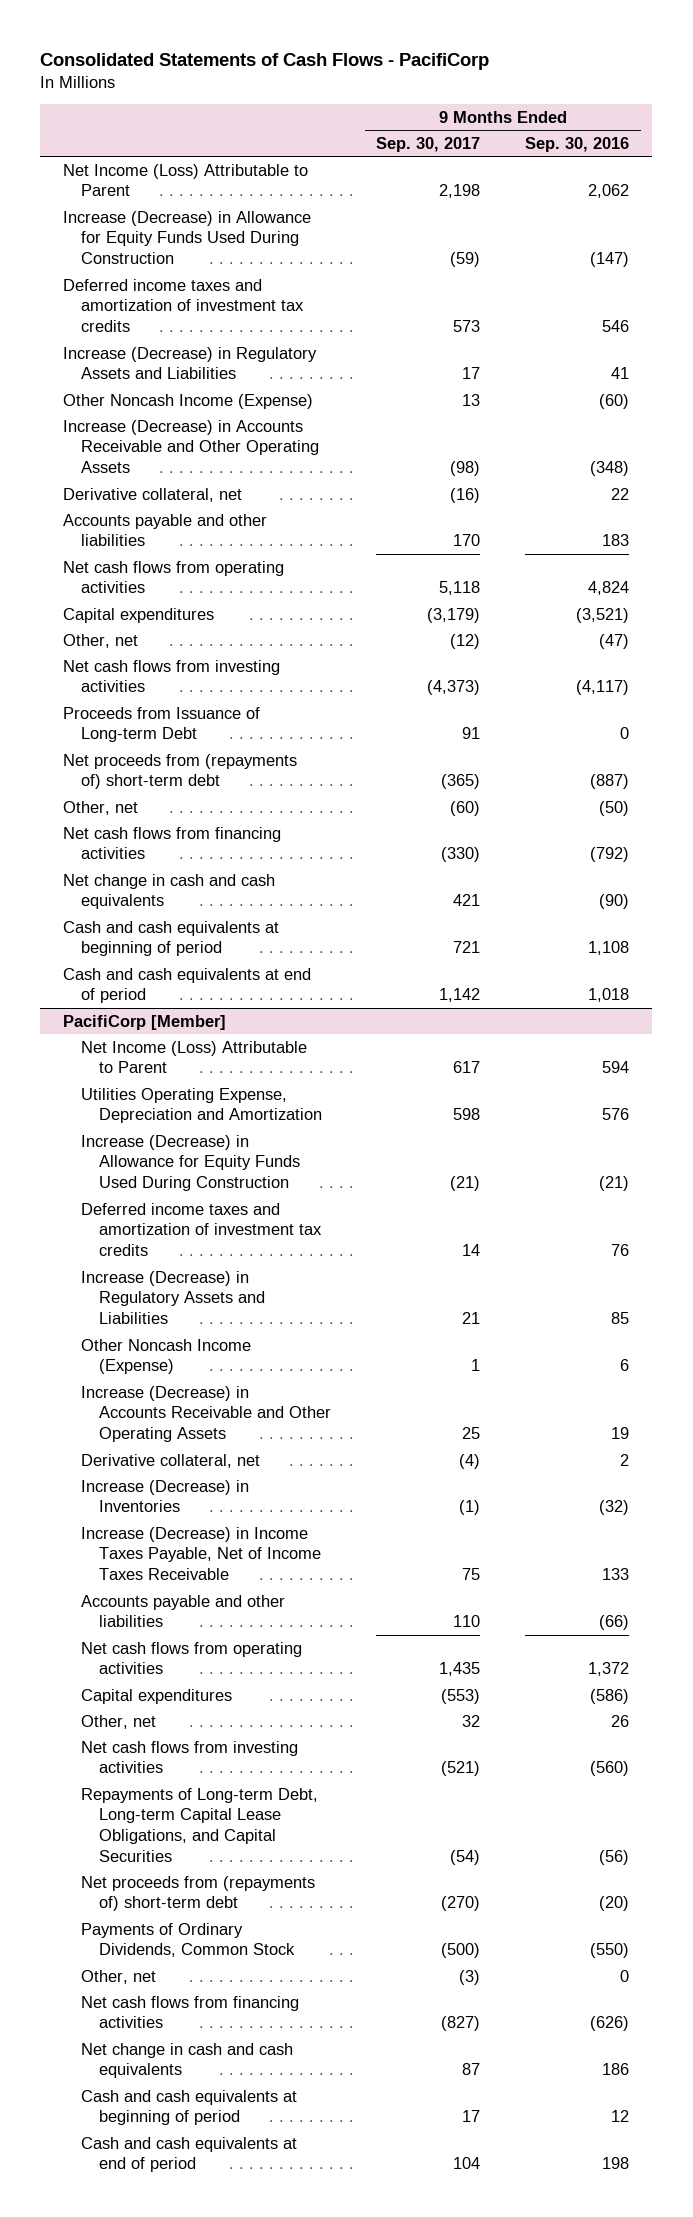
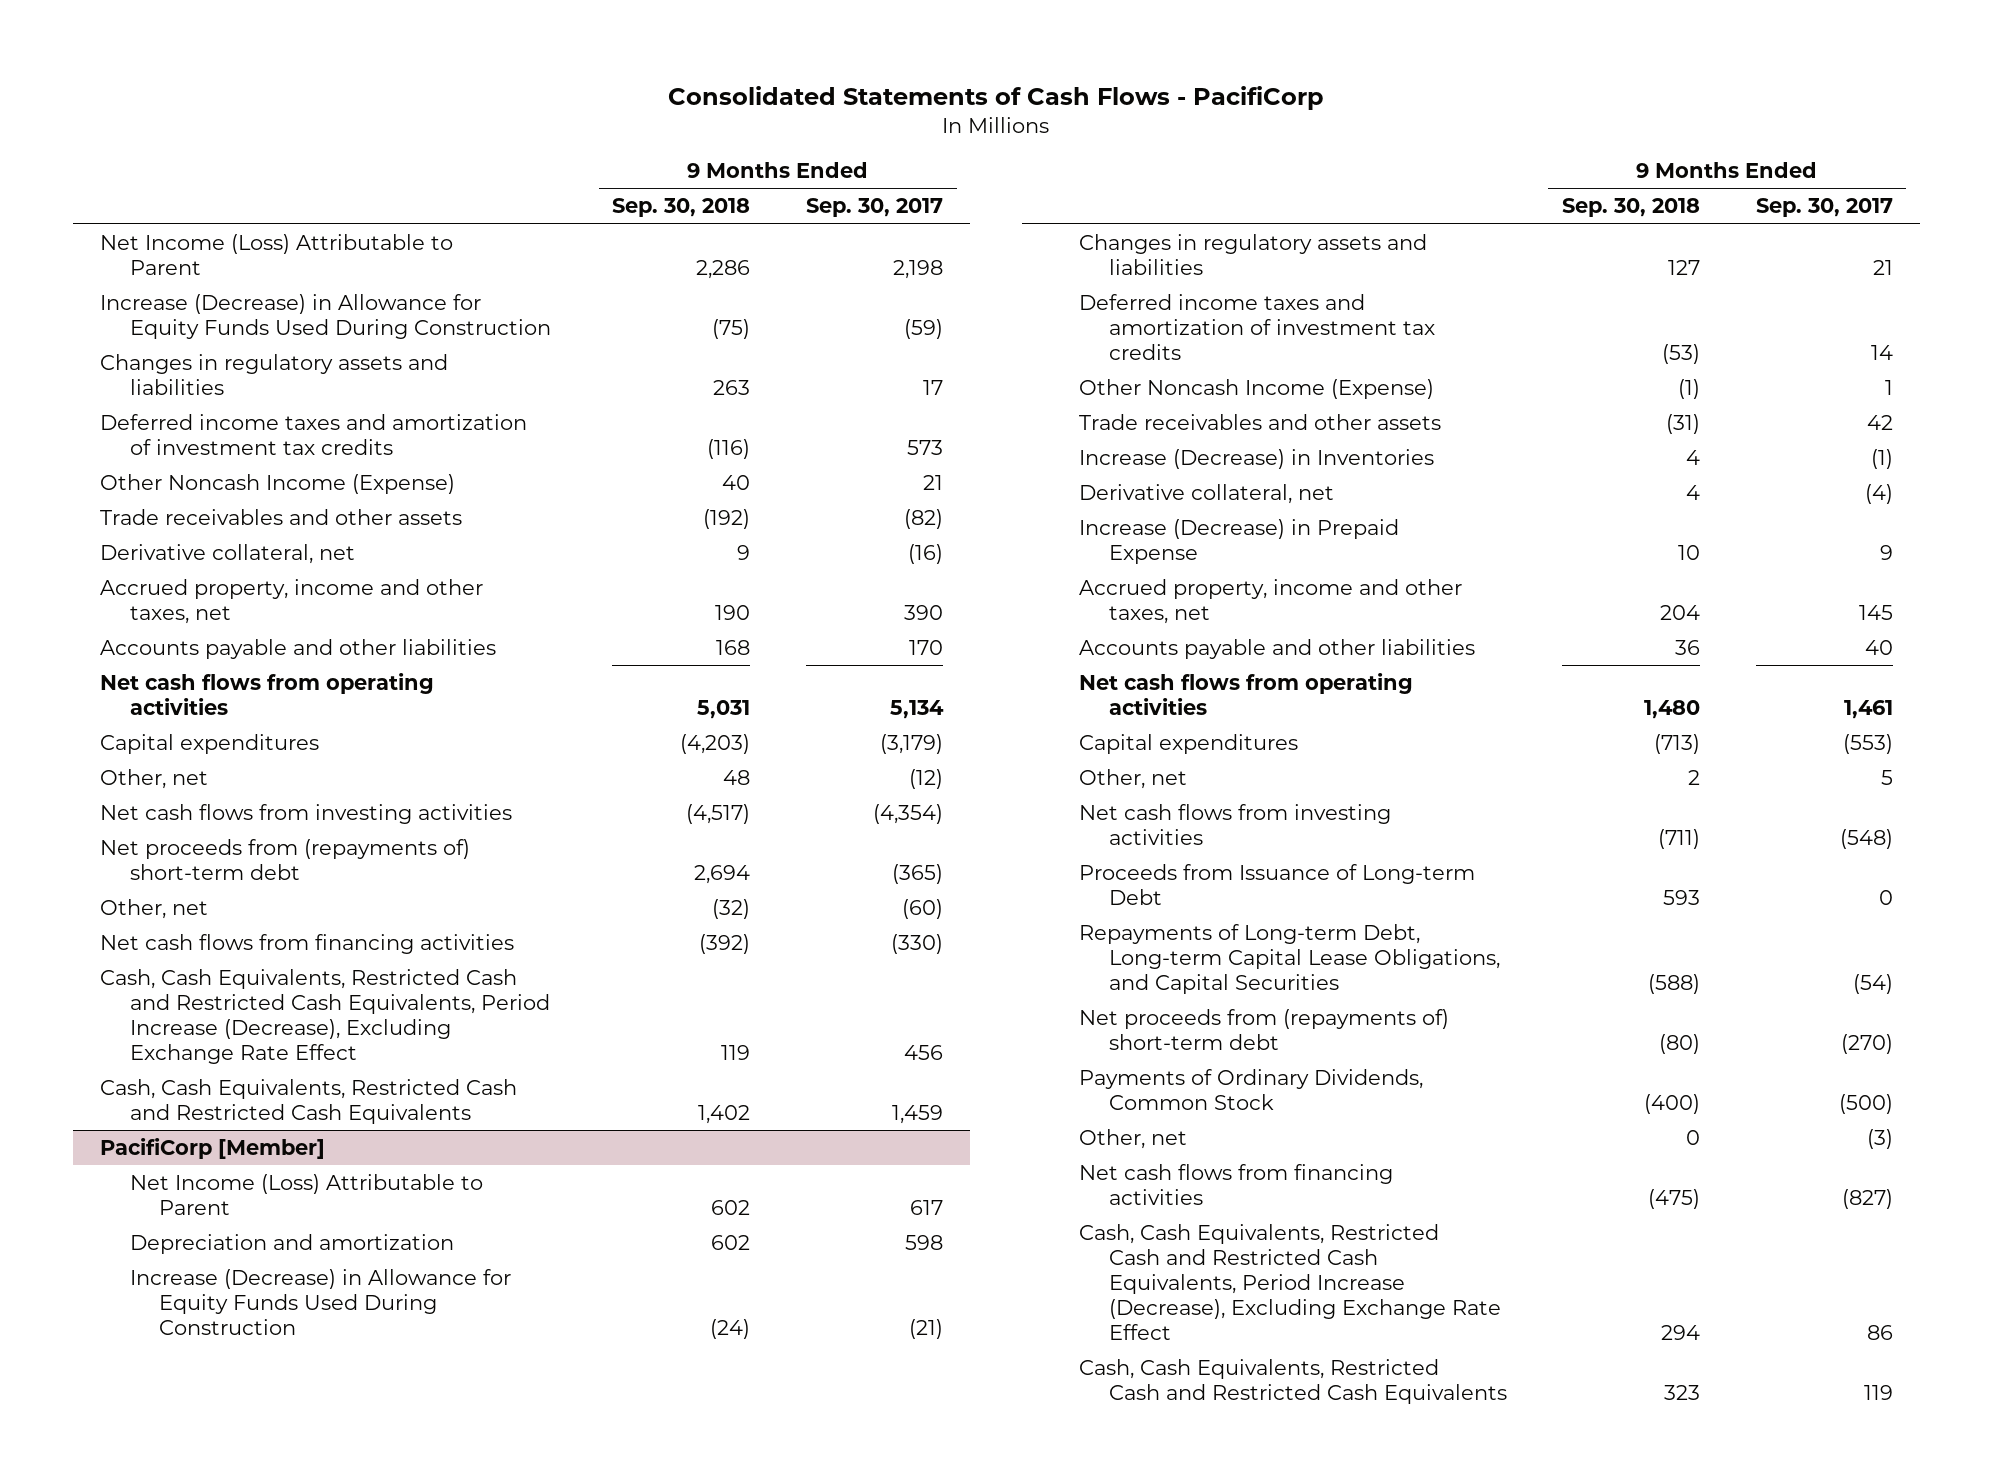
- | 9 Months Ended Sep. 30, 2017 | 9 Months Ended Sep. 30, 2016
+ | 9 Months Ended Sep. 30, 2018 | 9 Months Ended Sep. 30, 2017
+ Changes in regulatory assets and liabilities | 263 | 17
- Increase (Decrease) in Regulatory Assets and Liabilities | 17 | 41
- Other Noncash Income (Expense) | 13 | (60)
- Increase (Decrease) in Accounts Receivable and Other Operating Assets | (98) | (348)
+ Other Noncash Income (Expense) | 40 | 21
+ Trade receivables and other assets | (192) | (82)
+ Accrued property, income and other taxes, net | 190 | 390
- Net cash flows from operating activities | 5,118 | 4,824
+ Net cash flows from operating activities | 5,031 | 5,134
- Net cash flows from investing activities | (4,373) | (4,117)
- Proceeds from Issuance of Long-term Debt | 91 | 0
+ Net cash flows from investing activities | (4,517) | (4,354)
- Net change in cash and cash equivalents | 421 | (90)
- Cash and cash equivalents at beginning of period | 721 | 1,108
- Cash and cash equivalents at end of period | 1,142 | 1,018
+ Cash, Cash Equivalents, Restricted Cash and Restricted Cash Equivalents, Period Increase (Decrease), Excluding Exchange Rate Effect | 119 | 456
+ Cash, Cash Equivalents, Restricted Cash and Restricted Cash Equivalents | 1,402 | 1,459
@ PacifiCorp [Member]
- Utilities Operating Expense, Depreciation and Amortization | 598 | 576
+ Depreciation and amortization | 602 | 598
+ Changes in regulatory assets and liabilities | 127 | 21
- Increase (Decrease) in Regulatory Assets and Liabilities | 21 | 85
- Increase (Decrease) in Accounts Receivable and Other Operating Assets | 25 | 19
+ Trade receivables and other assets | (31) | 42
- Increase (Decrease) in Income Taxes Payable, Net of Income Taxes Receivable | 75 | 133
- Accounts payable and other liabilities | 110 | (66)
- Net cash flows from operating activities | 1,435 | 1,372
moved down: Derivative collateral, net | 4 | (4)
+ Increase (Decrease) in Prepaid Expense | 10 | 9
+ Accrued property, income and other taxes, net | 204 | 145
+ Accounts payable and other liabilities | 36 | 40
+ Net cash flows from operating activities | 1,480 | 1,461
- Other, net | 32 | 26
- Net cash flows from investing activities | (521) | (560)
+ Other, net | 2 | 5
+ Net cash flows from investing activities | (711) | (548)
+ Proceeds from Issuance of Long-term Debt | 593 | 0
- Net change in cash and cash equivalents | 87 | 186
- Cash and cash equivalents at beginning of period | 17 | 12
- Cash and cash equivalents at end of period | 104 | 198
+ Cash, Cash Equivalents, Restricted Cash and Restricted Cash Equivalents, Period Increase (Decrease), Excluding Exchange Rate Effect | 294 | 86
+ Cash, Cash Equivalents, Restricted Cash and Restricted Cash Equivalents | 323 | 119

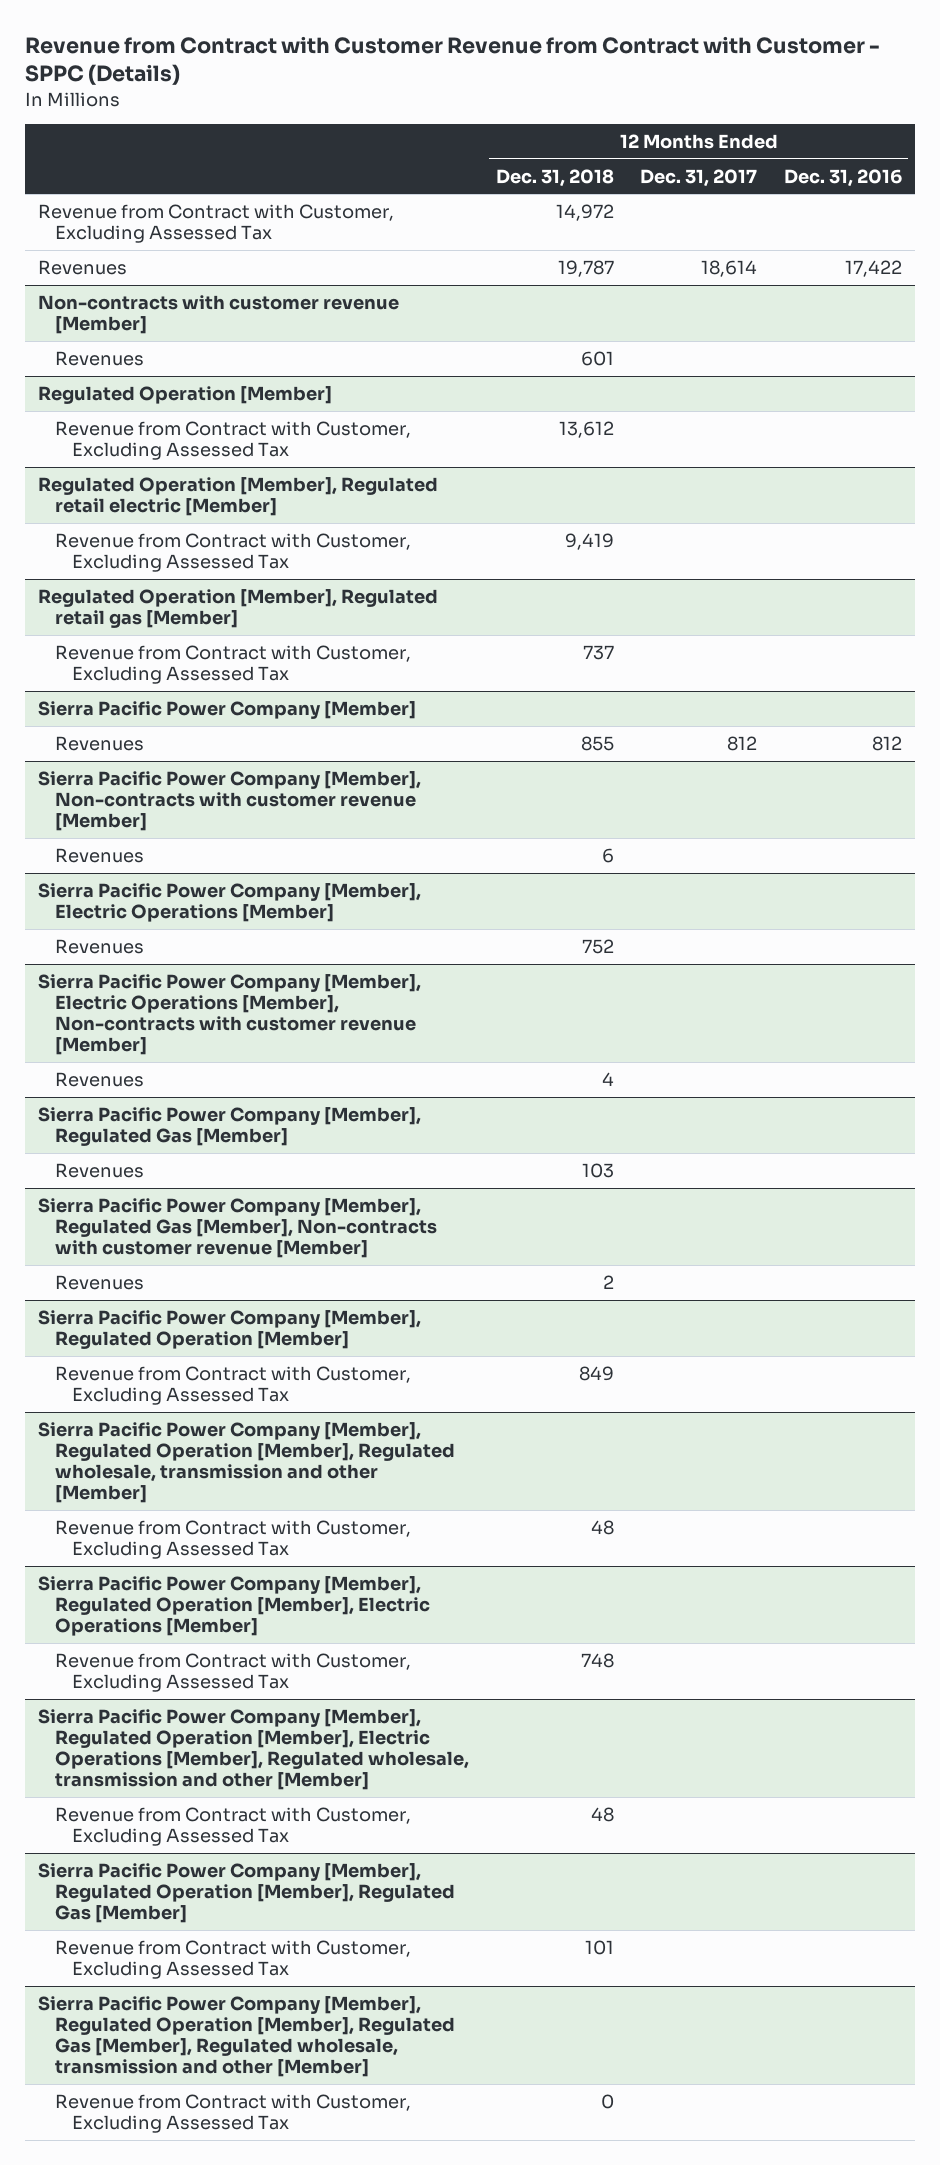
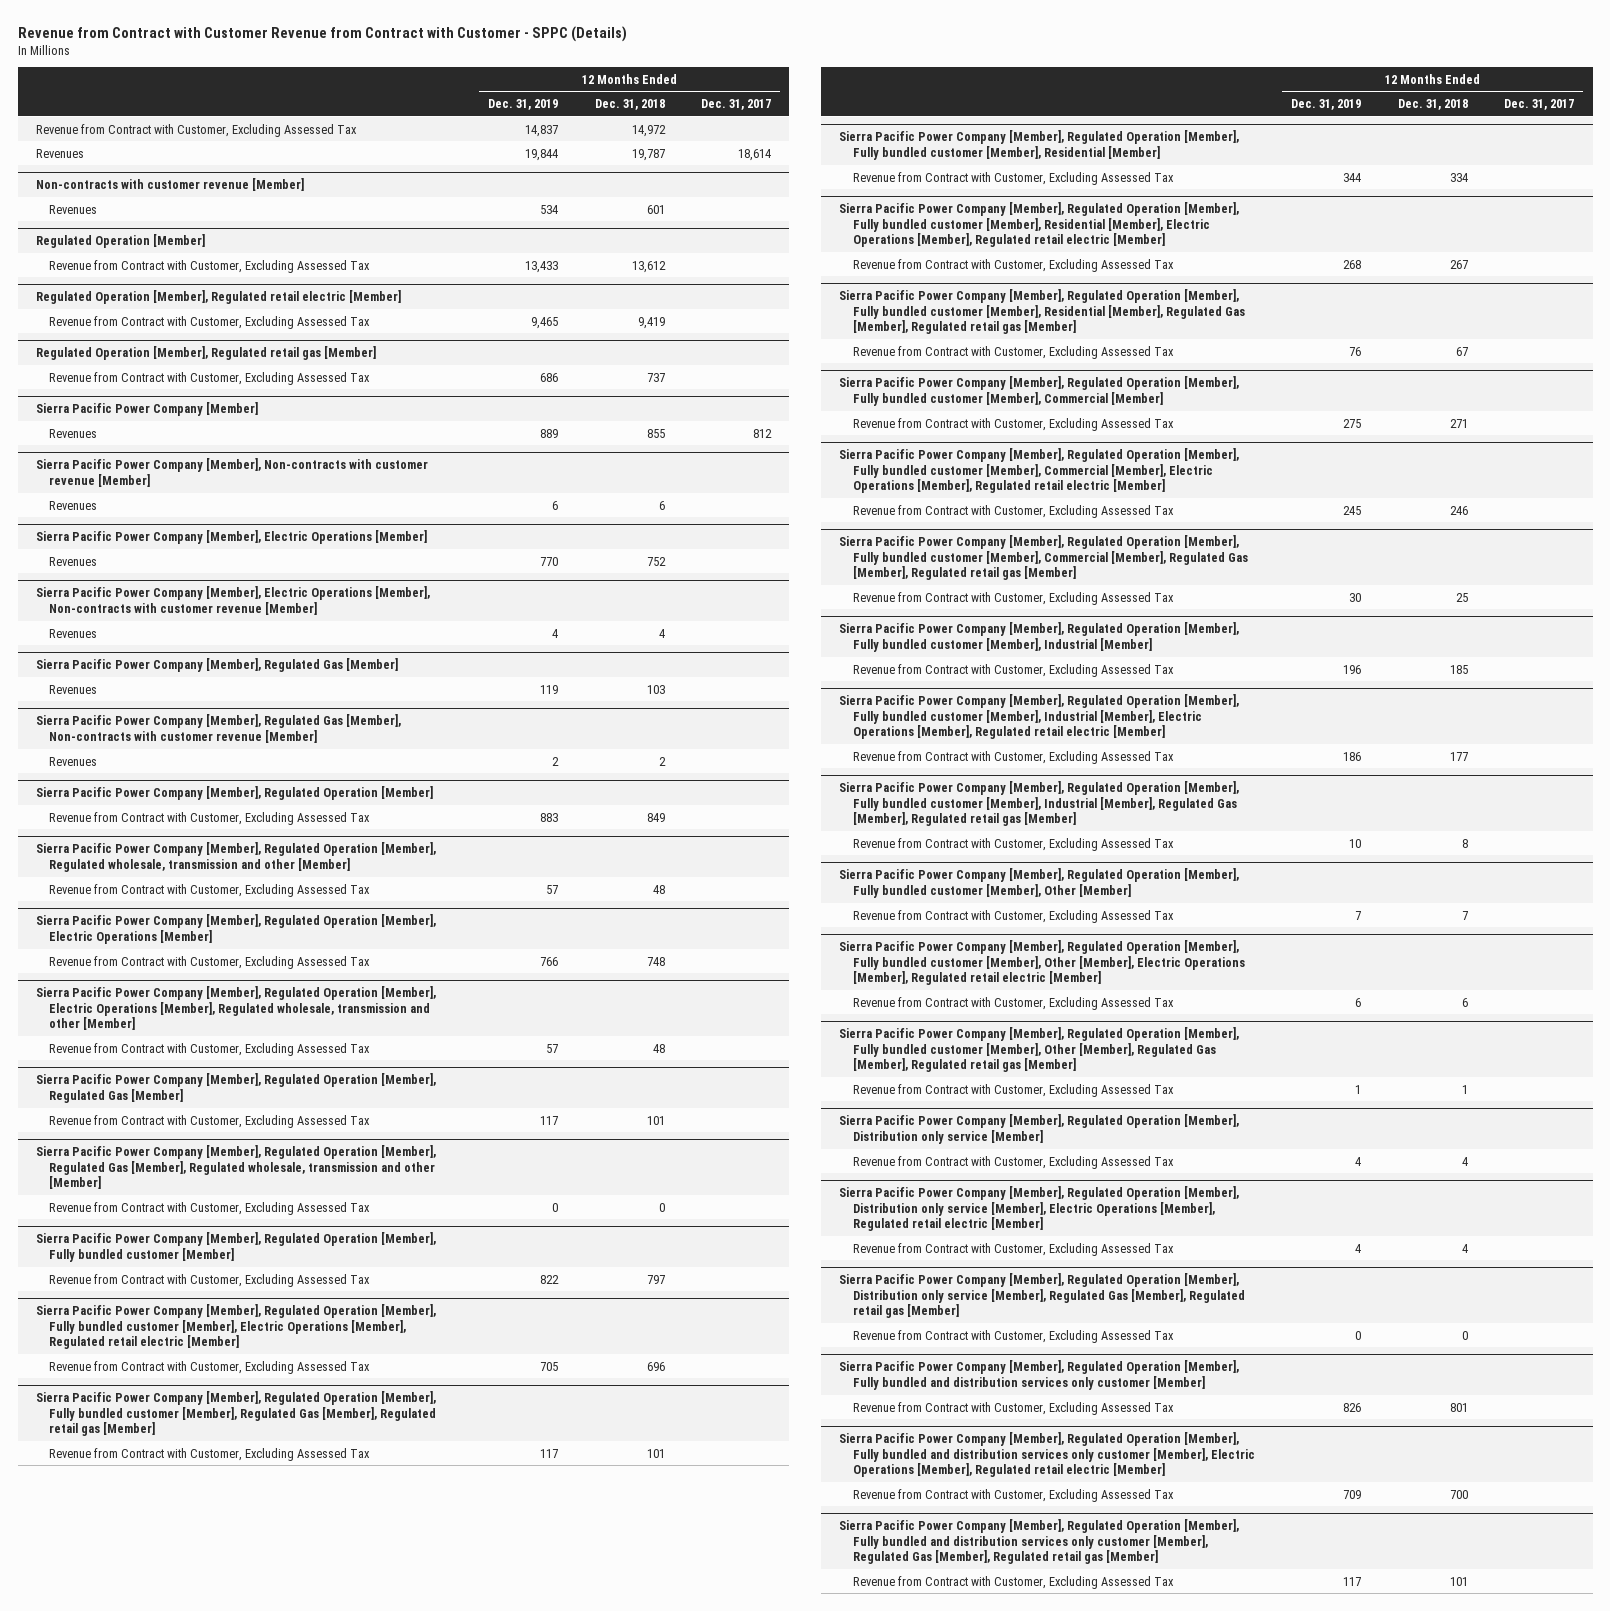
- | 12 Months Ended Dec. 31, 2018 | 12 Months Ended Dec. 31, 2017 | 12 Months Ended Dec. 31, 2016
+ | 12 Months Ended Dec. 31, 2019 | 12 Months Ended Dec. 31, 2018 | 12 Months Ended Dec. 31, 2017
+ Sierra Pacific Power Company [Member], Regulated Operation [Member], Fully bundled customer [Member]
+ Revenue from Contract with Customer, Excluding Assessed Tax | 822 | 797 |
+ Sierra Pacific Power Company [Member], Regulated Operation [Member], Fully bundled customer [Member], Electric Operations [Member], Regulated retail electric [Member]
+ Revenue from Contract with Customer, Excluding Assessed Tax | 705 | 696 |
+ Sierra Pacific Power Company [Member], Regulated Operation [Member], Fully bundled customer [Member], Regulated Gas [Member], Regulated retail gas [Member]
+ Revenue from Contract with Customer, Excluding Assessed Tax | 117 | 101 |
+ Sierra Pacific Power Company [Member], Regulated Operation [Member], Fully bundled customer [Member], Residential [Member]
+ Revenue from Contract with Customer, Excluding Assessed Tax | 344 | 334 |
+ Sierra Pacific Power Company [Member], Regulated Operation [Member], Fully bundled customer [Member], Residential [Member], Electric Operations [Member], Regulated retail electric [Member]
+ Revenue from Contract with Customer, Excluding Assessed Tax | 268 | 267 |
+ Sierra Pacific Power Company [Member], Regulated Operation [Member], Fully bundled customer [Member], Residential [Member], Regulated Gas [Member], Regulated retail gas [Member]
+ Revenue from Contract with Customer, Excluding Assessed Tax | 76 | 67 |
+ Sierra Pacific Power Company [Member], Regulated Operation [Member], Fully bundled customer [Member], Commercial [Member]
+ Revenue from Contract with Customer, Excluding Assessed Tax | 275 | 271 |
+ Sierra Pacific Power Company [Member], Regulated Operation [Member], Fully bundled customer [Member], Commercial [Member], Electric Operations [Member], Regulated retail electric [Member]
+ Revenue from Contract with Customer, Excluding Assessed Tax | 245 | 246 |
+ Sierra Pacific Power Company [Member], Regulated Operation [Member], Fully bundled customer [Member], Commercial [Member], Regulated Gas [Member], Regulated retail gas [Member]
+ Revenue from Contract with Customer, Excluding Assessed Tax | 30 | 25 |
+ Sierra Pacific Power Company [Member], Regulated Operation [Member], Fully bundled customer [Member], Industrial [Member]
+ Revenue from Contract with Customer, Excluding Assessed Tax | 196 | 185 |
+ Sierra Pacific Power Company [Member], Regulated Operation [Member], Fully bundled customer [Member], Industrial [Member], Electric Operations [Member], Regulated retail electric [Member]
+ Revenue from Contract with Customer, Excluding Assessed Tax | 186 | 177 |
+ Sierra Pacific Power Company [Member], Regulated Operation [Member], Fully bundled customer [Member], Industrial [Member], Regulated Gas [Member], Regulated retail gas [Member]
+ Revenue from Contract with Customer, Excluding Assessed Tax | 10 | 8 |
+ Sierra Pacific Power Company [Member], Regulated Operation [Member], Fully bundled customer [Member], Other [Member]
+ Revenue from Contract with Customer, Excluding Assessed Tax | 7 | 7 |
+ Sierra Pacific Power Company [Member], Regulated Operation [Member], Fully bundled customer [Member], Other [Member], Electric Operations [Member], Regulated retail electric [Member]
+ Revenue from Contract with Customer, Excluding Assessed Tax | 6 | 6 |
+ Sierra Pacific Power Company [Member], Regulated Operation [Member], Fully bundled customer [Member], Other [Member], Regulated Gas [Member], Regulated retail gas [Member]
+ Revenue from Contract with Customer, Excluding Assessed Tax | 1 | 1 |
+ Sierra Pacific Power Company [Member], Regulated Operation [Member], Distribution only service [Member]
+ Revenue from Contract with Customer, Excluding Assessed Tax | 4 | 4 |
+ Sierra Pacific Power Company [Member], Regulated Operation [Member], Distribution only service [Member], Electric Operations [Member], Regulated retail electric [Member]
+ Revenue from Contract with Customer, Excluding Assessed Tax | 4 | 4 |
+ Sierra Pacific Power Company [Member], Regulated Operation [Member], Distribution only service [Member], Regulated Gas [Member], Regulated retail gas [Member]
+ Revenue from Contract with Customer, Excluding Assessed Tax | 0 | 0 |
+ Sierra Pacific Power Company [Member], Regulated Operation [Member], Fully bundled and distribution services only customer [Member]
+ Revenue from Contract with Customer, Excluding Assessed Tax | 826 | 801 |
+ Sierra Pacific Power Company [Member], Regulated Operation [Member], Fully bundled and distribution services only customer [Member], Electric Operations [Member], Regulated retail electric [Member]
+ Revenue from Contract with Customer, Excluding Assessed Tax | 709 | 700 |
+ Sierra Pacific Power Company [Member], Regulated Operation [Member], Fully bundled and distribution services only customer [Member], Regulated Gas [Member], Regulated retail gas [Member]
+ Revenue from Contract with Customer, Excluding Assessed Tax | 117 | 101 |

